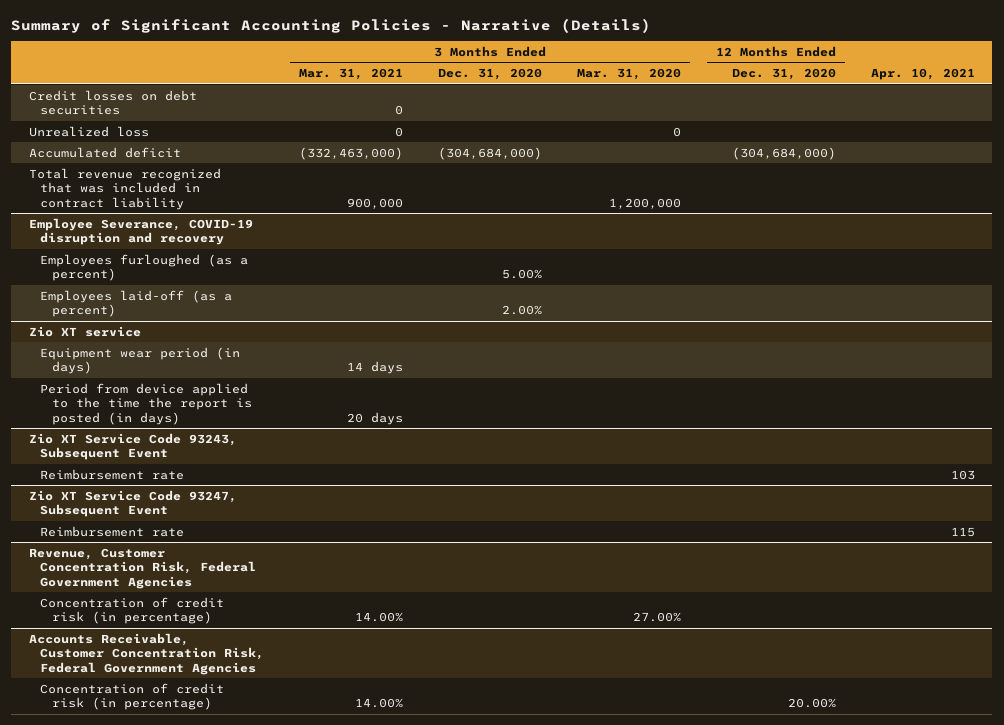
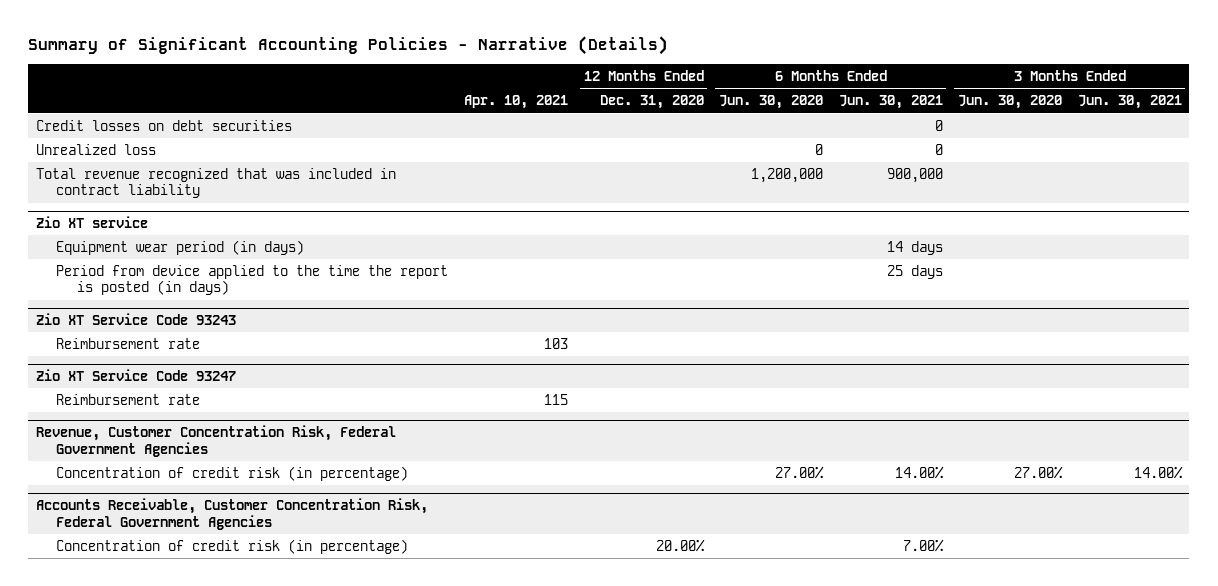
- | 3 Months Ended Mar. 31, 2021 | 3 Months Ended Dec. 31, 2020 | 3 Months Ended Mar. 31, 2020 | 12 Months Ended Dec. 31, 2020 | Apr. 10, 2021
+ | Apr. 10, 2021 | 12 Months Ended Dec. 31, 2020 | 6 Months Ended Jun. 30, 2020 | 6 Months Ended Jun. 30, 2021 | 3 Months Ended Jun. 30, 2020 | 3 Months Ended Jun. 30, 2021
- Accumulated deficit | (332,463,000) | (304,684,000) | | (304,684,000) |
- Employee Severance, COVID-19 disruption and recovery
- Employees furloughed (as a percent) | | 5.00% | | |
- Employees laid-off (as a percent) | | 2.00% | | |
- Zio XT Service Code 93243, Subsequent Event
+ Zio XT Service Code 93243
- Zio XT Service Code 93247, Subsequent Event
+ Zio XT Service Code 93247

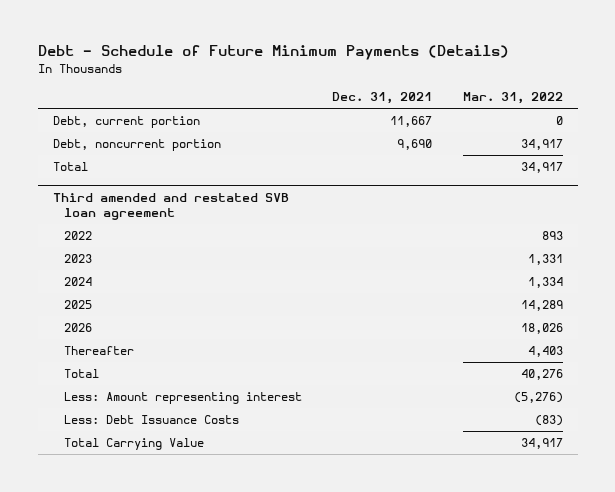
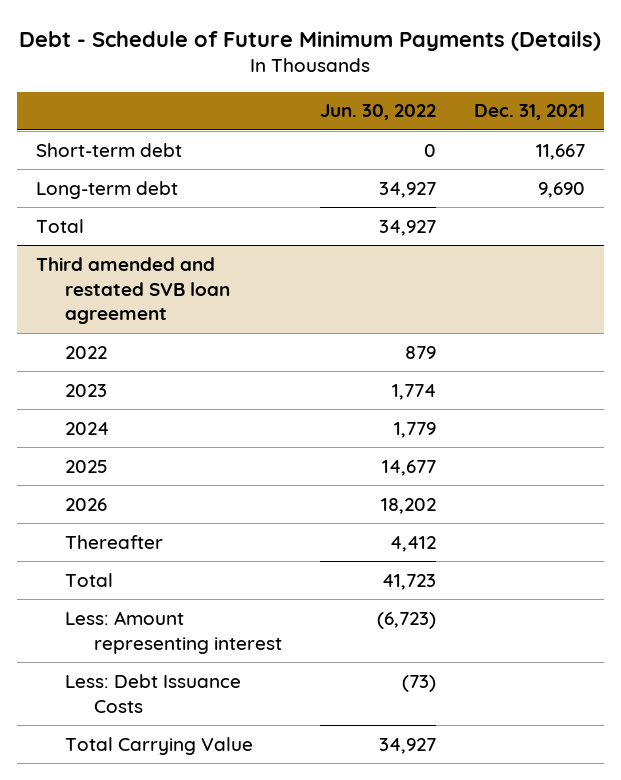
- | Dec. 31, 2021 | Mar. 31, 2022
+ | Jun. 30, 2022 | Dec. 31, 2021
- Debt, current portion | 11,667 | 0
- Debt, noncurrent portion | 9,690 | 34,917
+ Short-term debt | 0 | 11,667
+ Long-term debt | 34,927 | 9,690

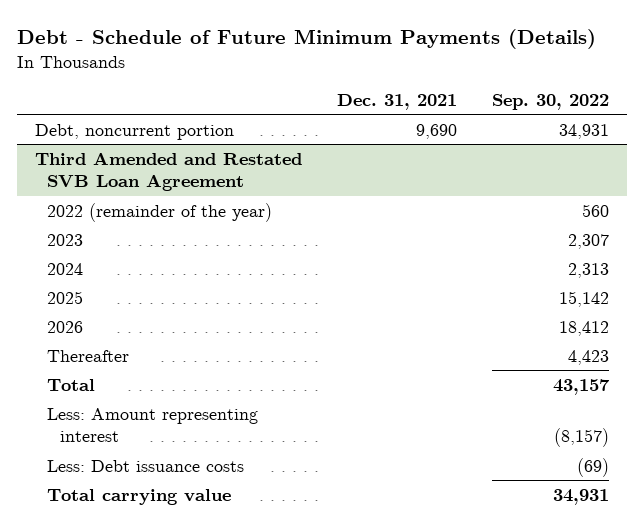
- | Jun. 30, 2022 | Dec. 31, 2021
+ | Dec. 31, 2021 | Sep. 30, 2022
- Short-term debt | 0 | 11,667
- Long-term debt | 34,927 | 9,690
- Total | 34,927 |
- Third amended and restated SVB loan agreement
- 2022 | 879 |
+ Debt, noncurrent portion | 9,690 | 34,931
+ Third Amended and Restated SVB Loan Agreement
+ 2022 (remainder of the year) | | 560
- Less: Debt Issuance Costs | (73) |
- Total Carrying Value | 34,927 |
+ Less: Debt issuance costs | | (69)
+ Total carrying value | | 34,931

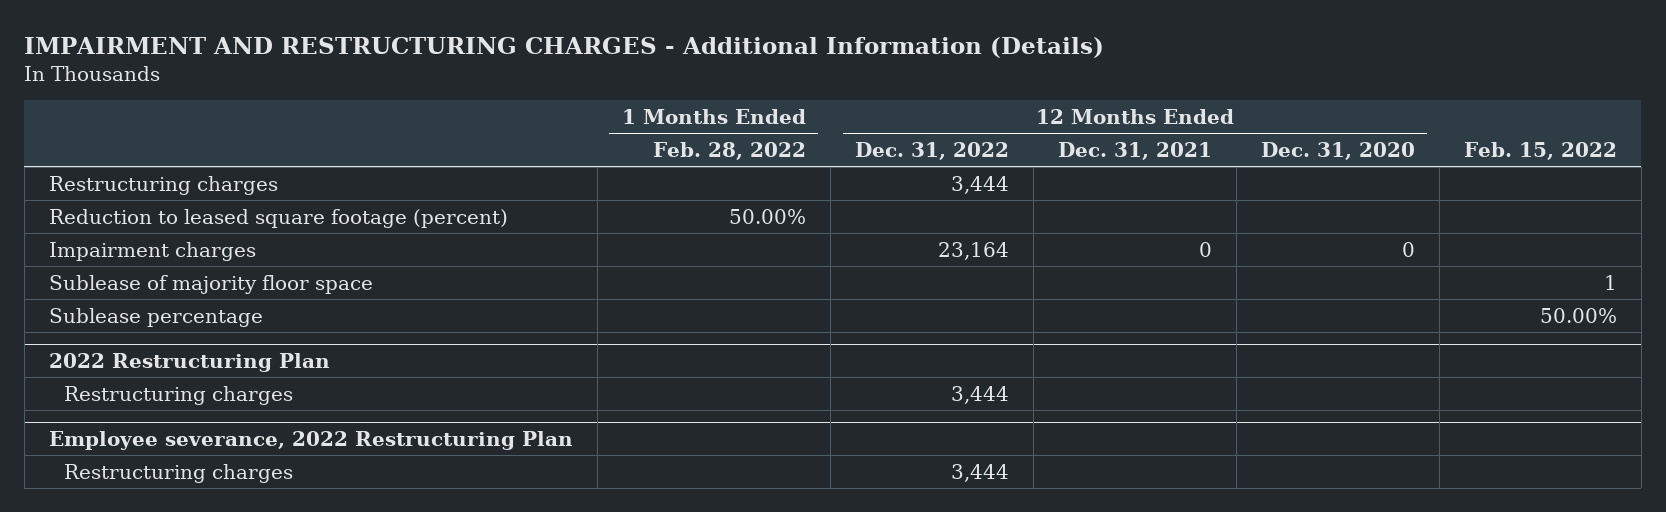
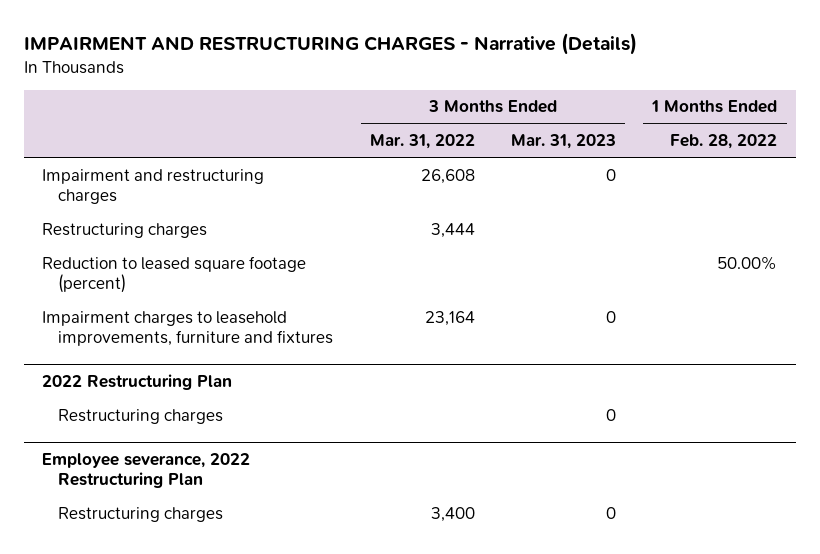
- IMPAIRMENT AND RESTRUCTURING CHARGES - Additional Information (Details)
+ IMPAIRMENT AND RESTRUCTURING CHARGES - Narrative (Details)
- | 1 Months Ended Feb. 28, 2022 | 12 Months Ended Dec. 31, 2022 | 12 Months Ended Dec. 31, 2021 | 12 Months Ended Dec. 31, 2020 | Feb. 15, 2022
+ | 3 Months Ended Mar. 31, 2022 | 3 Months Ended Mar. 31, 2023 | 1 Months Ended Feb. 28, 2022
+ Impairment and restructuring charges | 26,608 | 0 |
- Impairment charges | | 23,164 | 0 | 0 |
- Sublease of majority floor space | | | | | 1
- Sublease percentage | | | | | 50.00%
+ Impairment charges to leasehold improvements, furniture and fixtures | 23,164 | 0 |

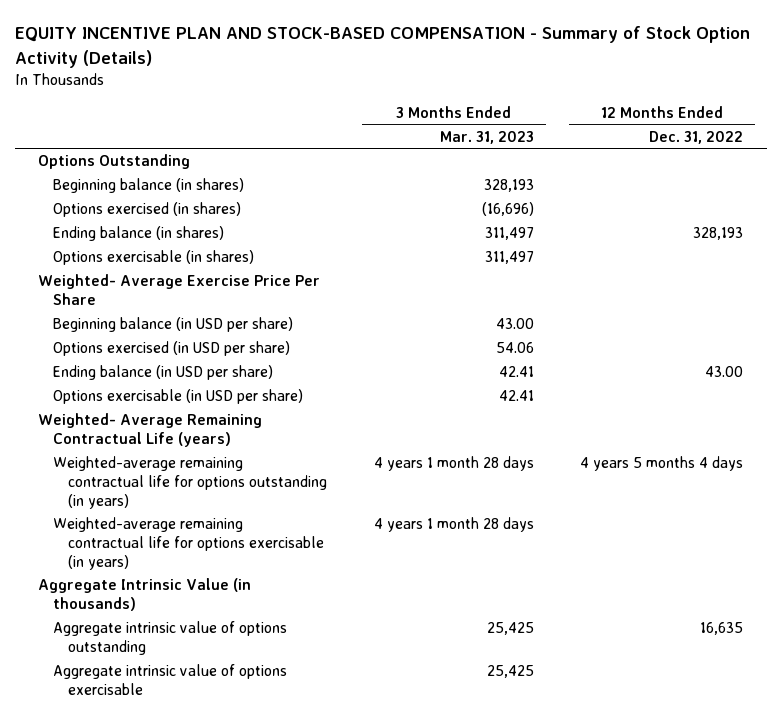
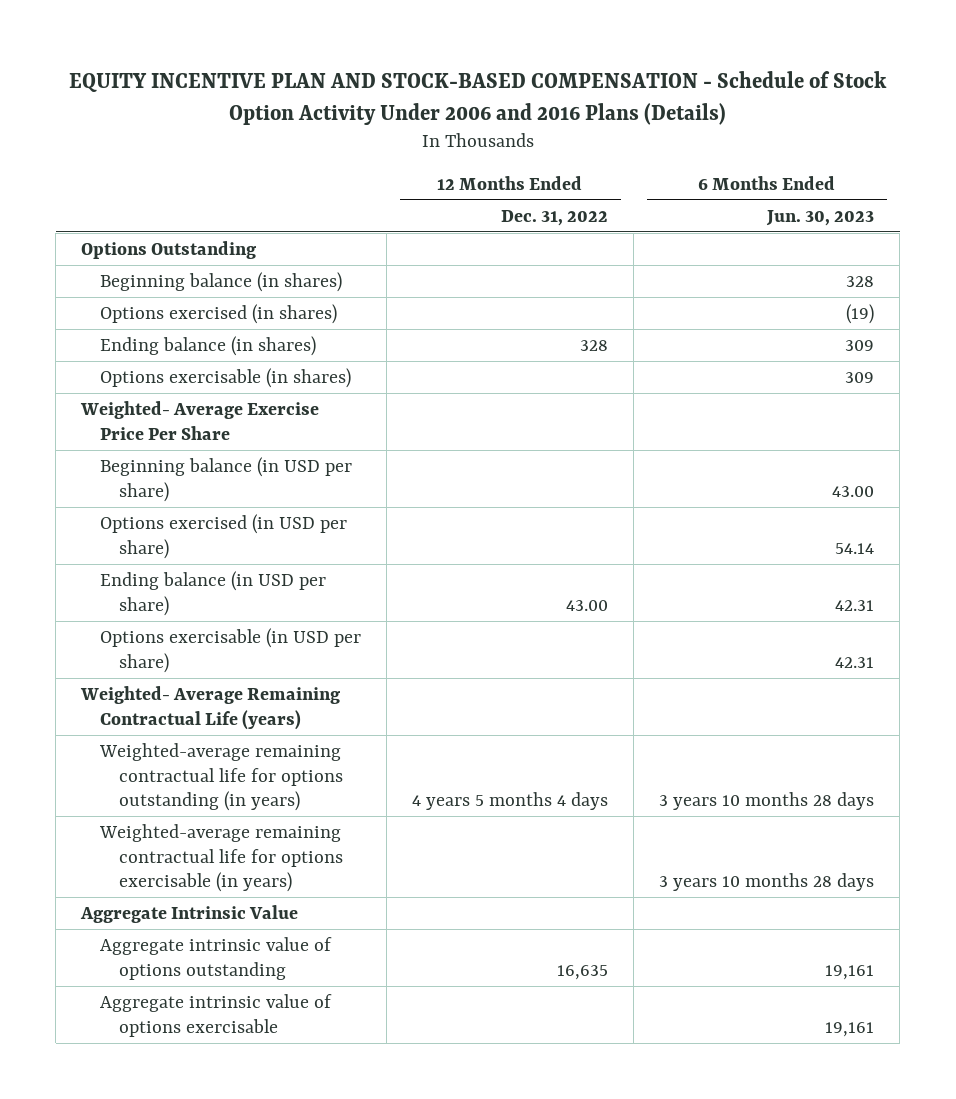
- EQUITY INCENTIVE PLAN AND STOCK-BASED COMPENSATION - Summary of Stock Option Activity (Details)
+ EQUITY INCENTIVE PLAN AND STOCK-BASED COMPENSATION - Schedule of Stock Option Activity Under 2006 and 2016 Plans (Details)
- | 3 Months Ended Mar. 31, 2023 | 12 Months Ended Dec. 31, 2022
+ | 12 Months Ended Dec. 31, 2022 | 6 Months Ended Jun. 30, 2023
- Ending balance (in shares) | 311,497 | 328,193
+ Ending balance (in shares) | 328 | 309
- Aggregate Intrinsic Value (in thousands)
+ Aggregate Intrinsic Value

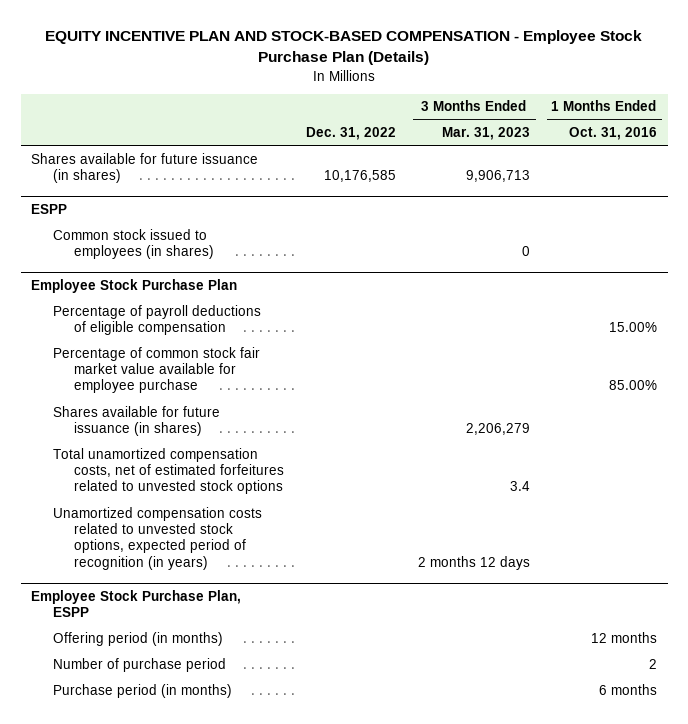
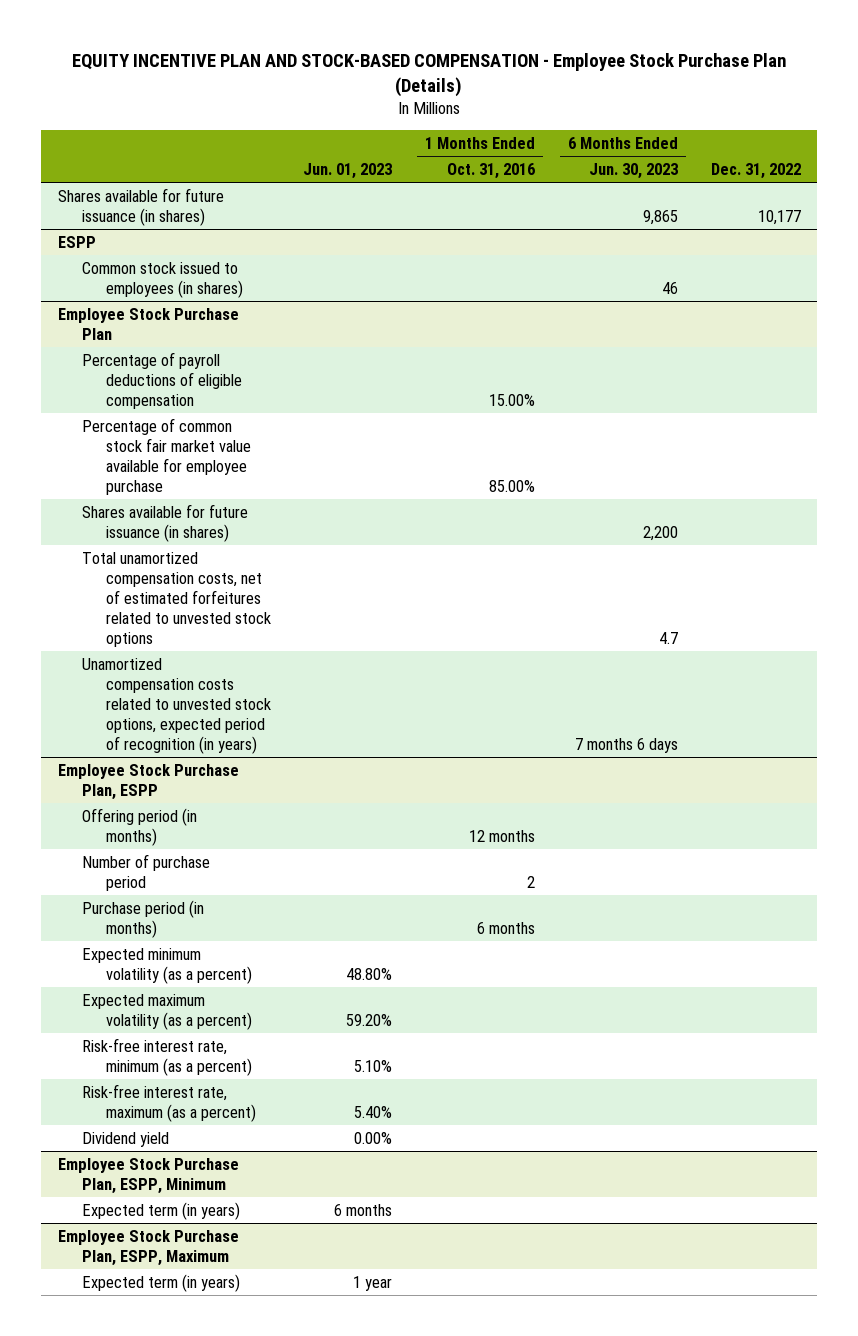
- | Dec. 31, 2022 | 3 Months Ended Mar. 31, 2023 | 1 Months Ended Oct. 31, 2016
+ | Jun. 01, 2023 | 1 Months Ended Oct. 31, 2016 | 6 Months Ended Jun. 30, 2023 | Dec. 31, 2022
- Shares available for future issuance (in shares) | 10,176,585 | 9,906,713 |
+ Shares available for future issuance (in shares) | | | 9,865 | 10,177
@ Employee Stock Purchase Plan, ESPP
+ Expected minimum volatility (as a percent) | 48.80% | | |
+ Expected maximum volatility (as a percent) | 59.20% | | |
+ Risk-free interest rate, minimum (as a percent) | 5.10% | | |
+ Risk-free interest rate, maximum (as a percent) | 5.40% | | |
+ Dividend yield | 0.00% | | |
+ Employee Stock Purchase Plan, ESPP, Minimum
+ Expected term (in years) | 6 months | | |
+ Employee Stock Purchase Plan, ESPP, Maximum
+ Expected term (in years) | 1 year | | |

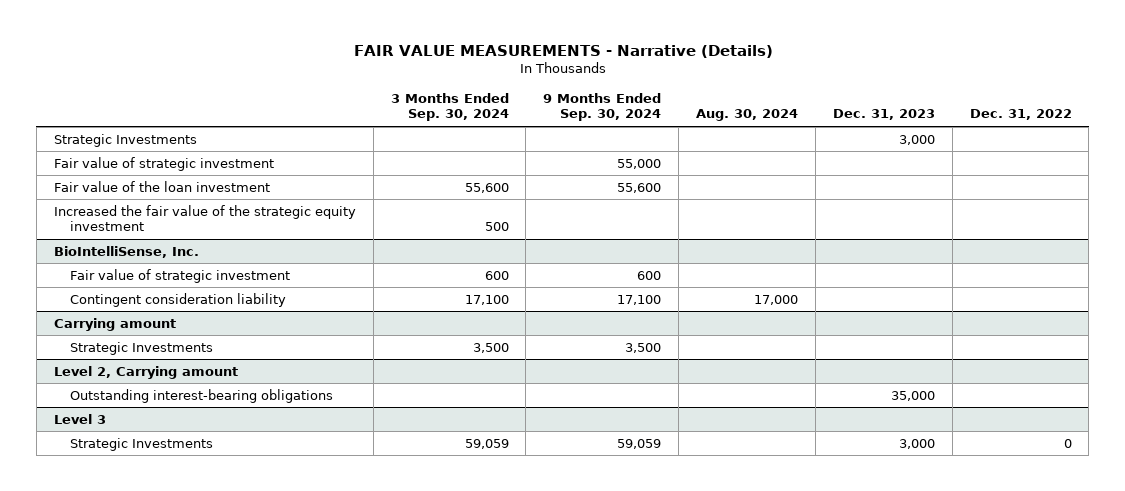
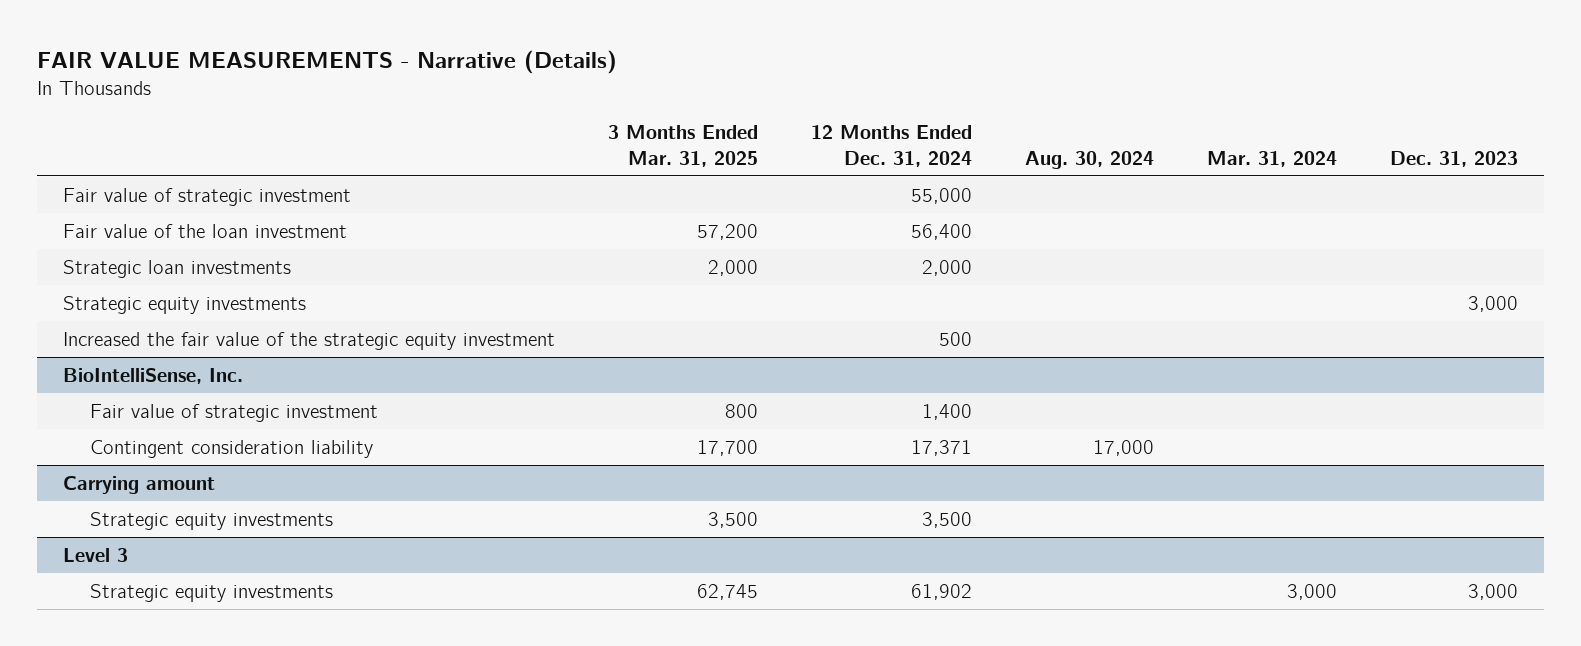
- | 3 Months Ended Sep. 30, 2024 | 9 Months Ended Sep. 30, 2024 | Aug. 30, 2024 | Dec. 31, 2023 | Dec. 31, 2022
+ | 3 Months Ended Mar. 31, 2025 | 12 Months Ended Dec. 31, 2024 | Aug. 30, 2024 | Mar. 31, 2024 | Dec. 31, 2023
- Strategic Investments | | | | 3,000 |
+ Strategic loan investments | 2,000 | 2,000 | | |
+ Strategic equity investments | | | | | 3,000
@ Carrying amount
- Strategic Investments | 3,500 | 3,500 | | |
- Level 2, Carrying amount
- Outstanding interest-bearing obligations | | | | 35,000 |
@ Carrying amount
+ Strategic equity investments | 3,500 | 3,500 | | |
@ Level 3
- Strategic Investments | 59,059 | 59,059 | | 3,000 | 0
+ Strategic equity investments | 62,745 | 61,902 | | 3,000 | 3,000

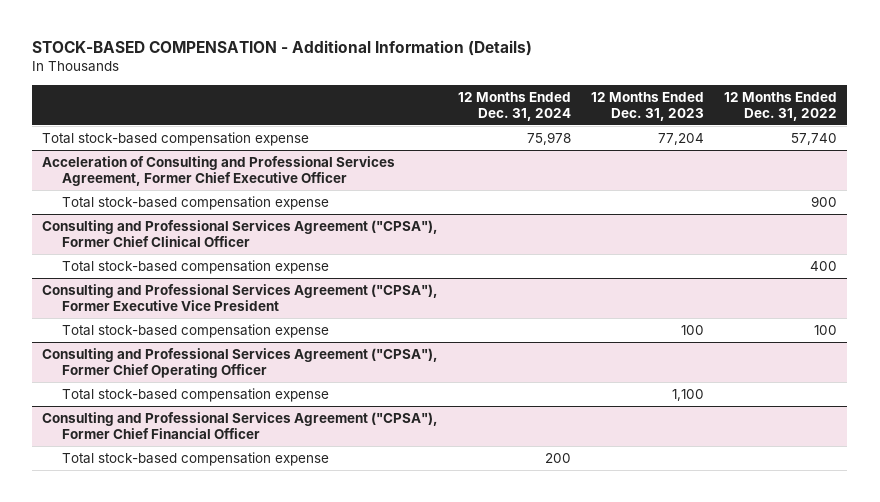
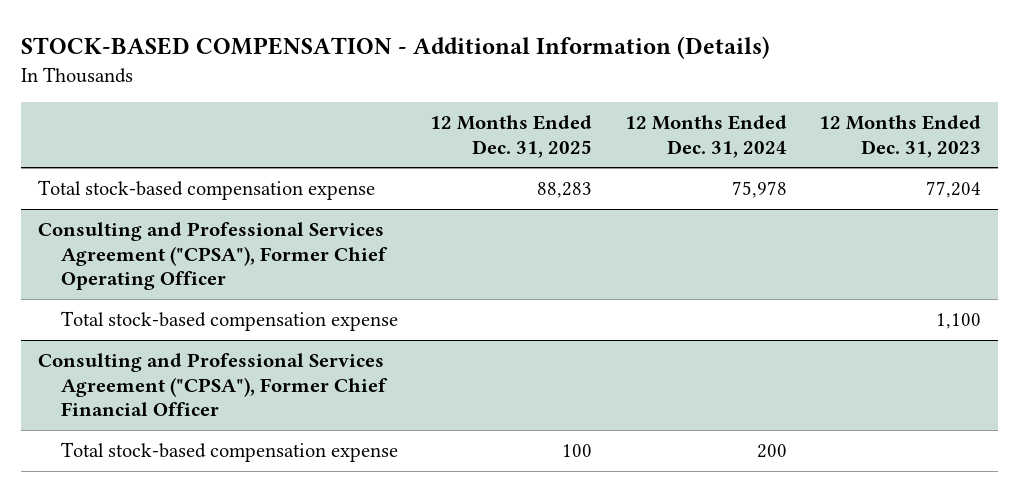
- | 12 Months Ended Dec. 31, 2024 | 12 Months Ended Dec. 31, 2023 | 12 Months Ended Dec. 31, 2022
+ | 12 Months Ended Dec. 31, 2025 | 12 Months Ended Dec. 31, 2024 | 12 Months Ended Dec. 31, 2023
- Acceleration of Consulting and Professional Services Agreement, Former Chief Executive Officer
- Total stock-based compensation expense | | | 900
- Consulting and Professional Services Agreement ("CPSA"), Former Chief Clinical Officer
- Total stock-based compensation expense | | | 400
- Consulting and Professional Services Agreement ("CPSA"), Former Executive Vice President
- Total stock-based compensation expense | | 100 | 100

